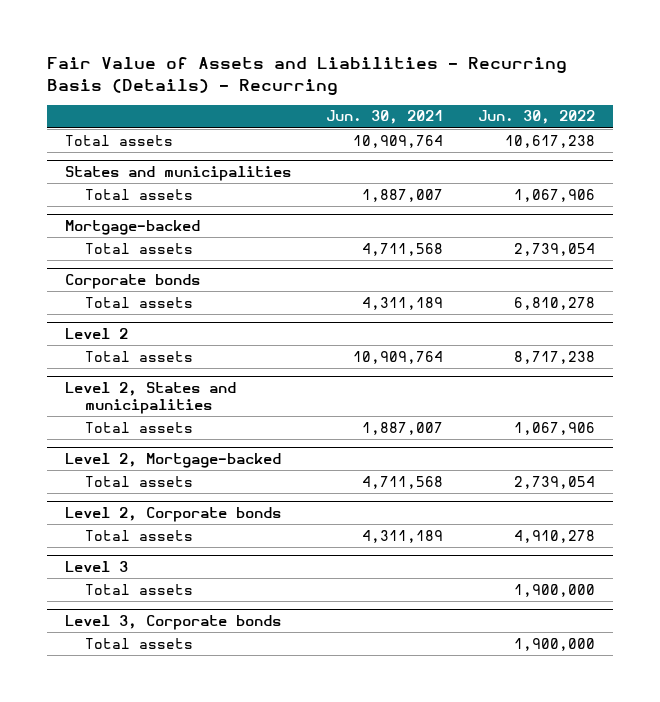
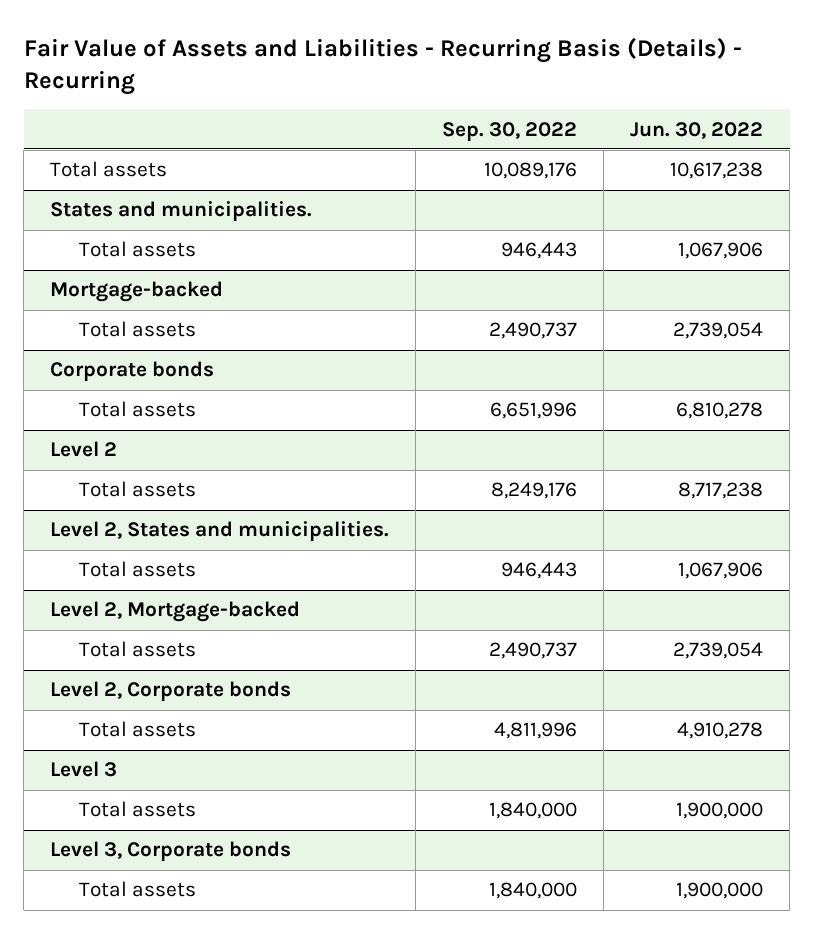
- | Jun. 30, 2021 | Jun. 30, 2022
+ | Sep. 30, 2022 | Jun. 30, 2022
- States and municipalities
+ States and municipalities.
- Level 2, States and municipalities
+ Level 2, States and municipalities.

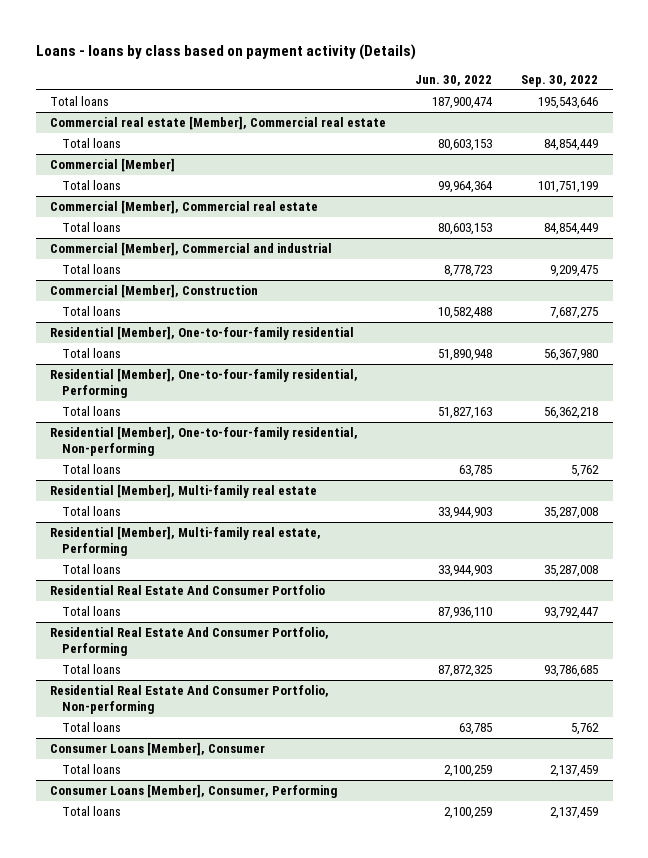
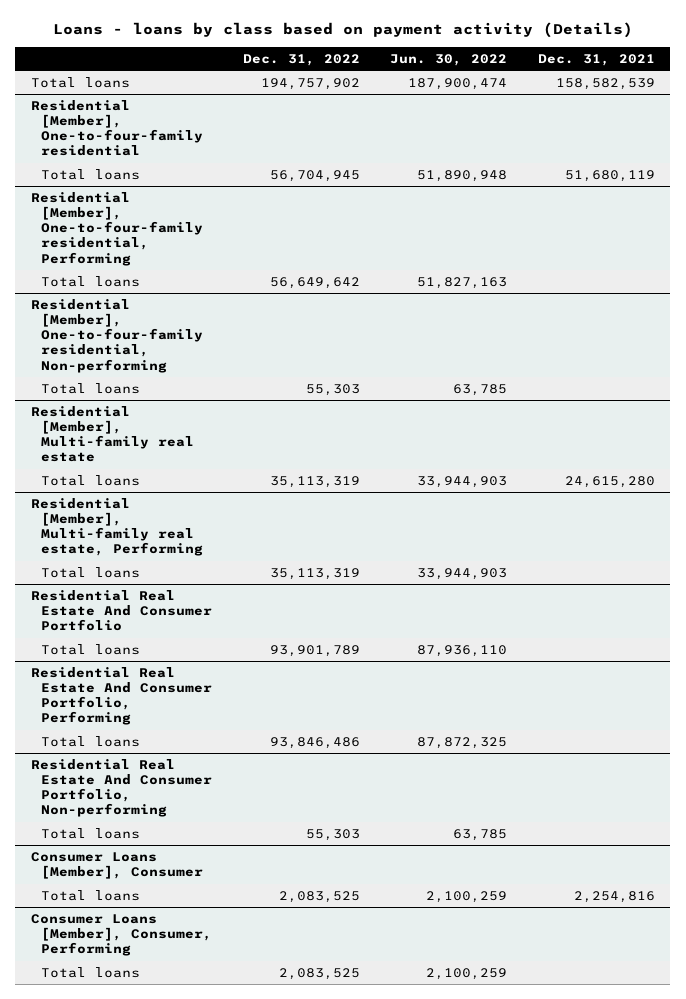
- | Jun. 30, 2022 | Sep. 30, 2022
+ | Dec. 31, 2022 | Jun. 30, 2022 | Dec. 31, 2021
- Commercial real estate [Member], Commercial real estate
- Total loans | 80,603,153 | 84,854,449
- Commercial [Member]
- Total loans | 99,964,364 | 101,751,199
- Commercial [Member], Commercial real estate
- Total loans | 80,603,153 | 84,854,449
- Commercial [Member], Commercial and industrial
- Total loans | 8,778,723 | 9,209,475
- Commercial [Member], Construction
- Total loans | 10,582,488 | 7,687,275

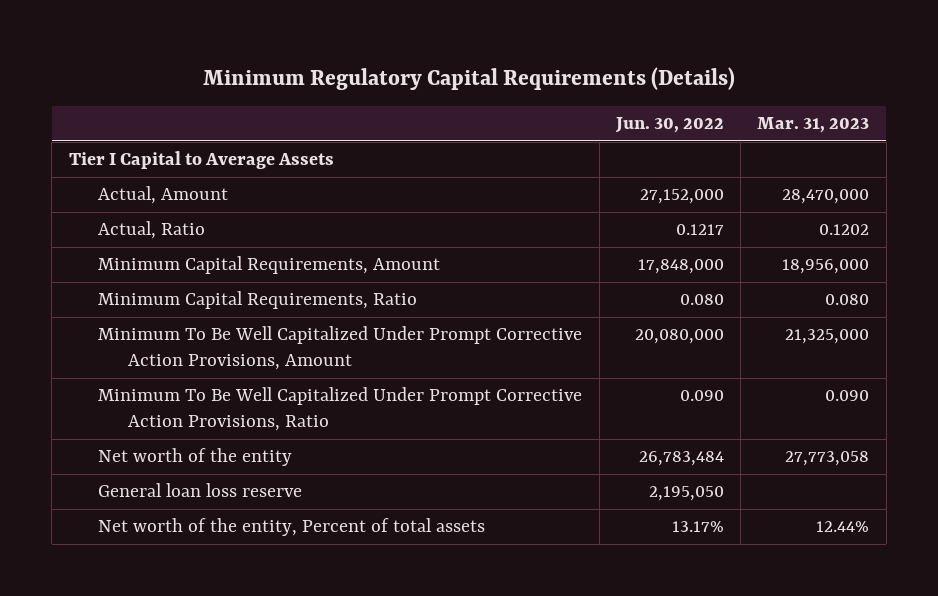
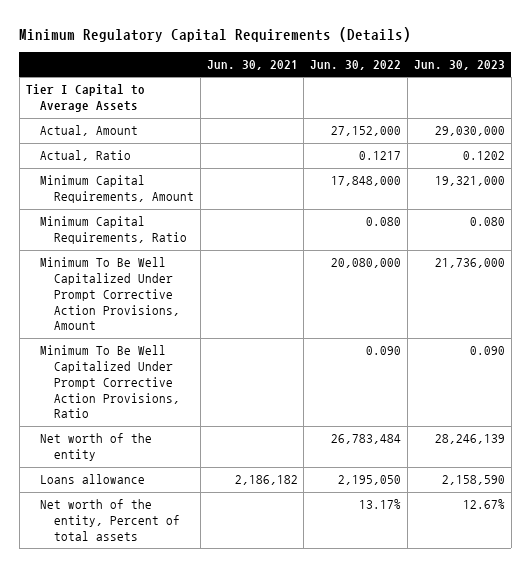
- | Jun. 30, 2022 | Mar. 31, 2023
+ | Jun. 30, 2021 | Jun. 30, 2022 | Jun. 30, 2023
- General loan loss reserve | 2,195,050 |
+ Loans allowance | 2,186,182 | 2,195,050 | 2,158,590

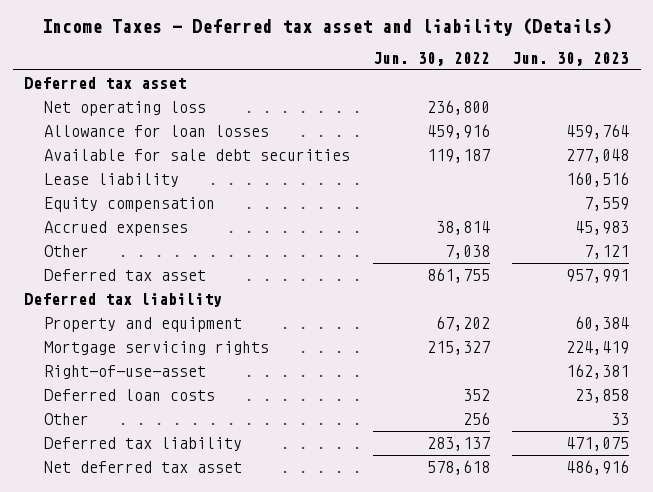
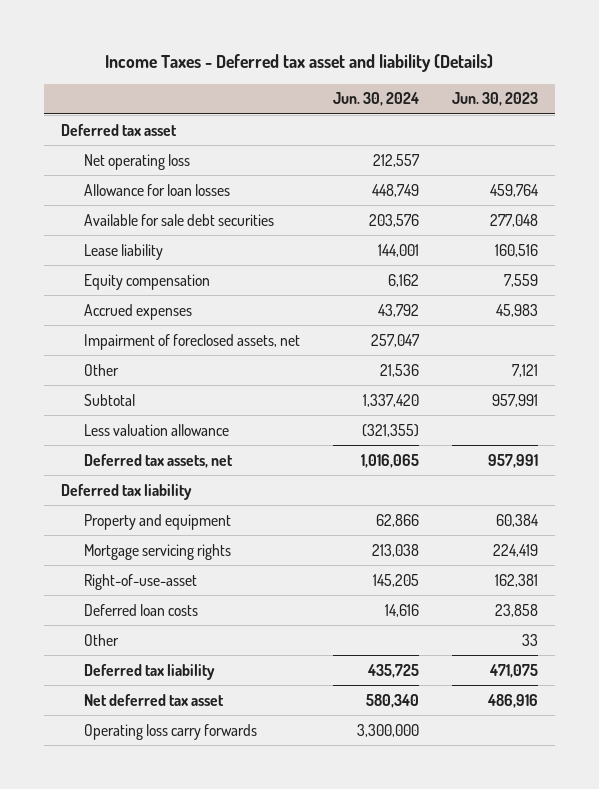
- | Jun. 30, 2022 | Jun. 30, 2023
+ | Jun. 30, 2024 | Jun. 30, 2023
+ Impairment of foreclosed assets, net | 257,047 |
- Deferred tax asset | 861,755 | 957,991
+ Subtotal | 1,337,420 | 957,991
+ Less valuation allowance | (321,355) |
+ Deferred tax assets, net | 1,016,065 | 957,991
+ Operating loss carry forwards | 3,300,000 |

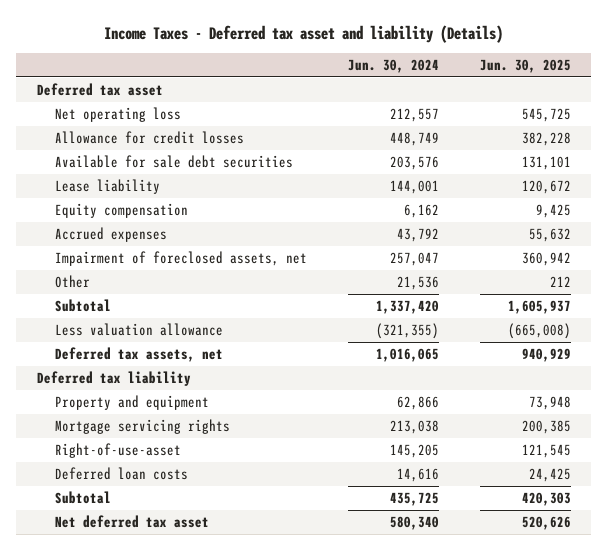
- | Jun. 30, 2024 | Jun. 30, 2023
+ | Jun. 30, 2024 | Jun. 30, 2025
- Allowance for loan losses | 448,749 | 459,764
+ Allowance for credit losses | 448,749 | 382,228
- Other | | 33
- Deferred tax liability | 435,725 | 471,075
+ Subtotal | 435,725 | 420,303
- Operating loss carry forwards | 3,300,000 |

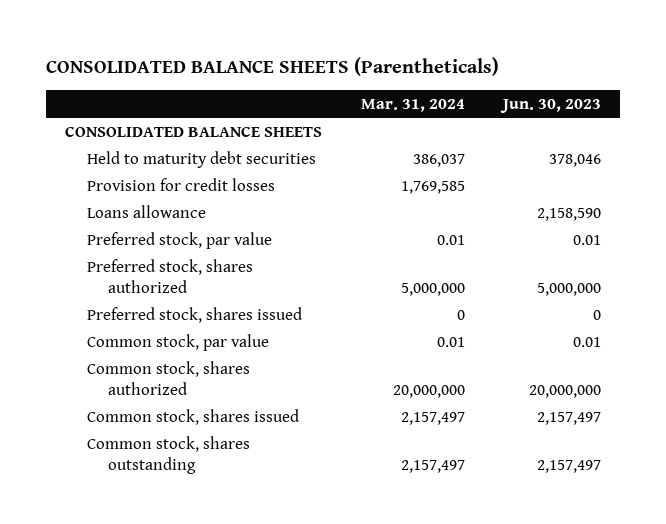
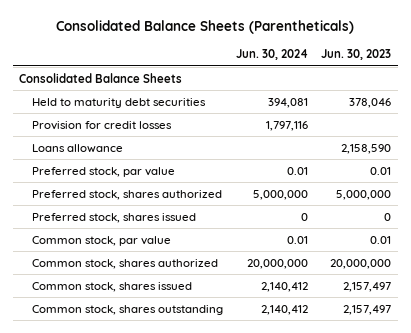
- CONSOLIDATED BALANCE SHEETS (Parentheticals)
+ Consolidated Balance Sheets (Parentheticals)
- | Mar. 31, 2024 | Jun. 30, 2023
+ | Jun. 30, 2024 | Jun. 30, 2023
- CONSOLIDATED BALANCE SHEETS
+ Consolidated Balance Sheets

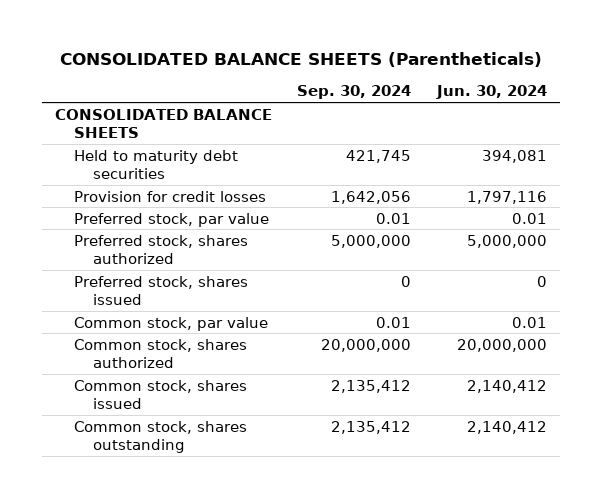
- Consolidated Balance Sheets (Parentheticals)
+ CONSOLIDATED BALANCE SHEETS (Parentheticals)
- | Jun. 30, 2024 | Jun. 30, 2023
+ | Sep. 30, 2024 | Jun. 30, 2024
- Consolidated Balance Sheets
+ CONSOLIDATED BALANCE SHEETS
- Loans allowance | | 2,158,590

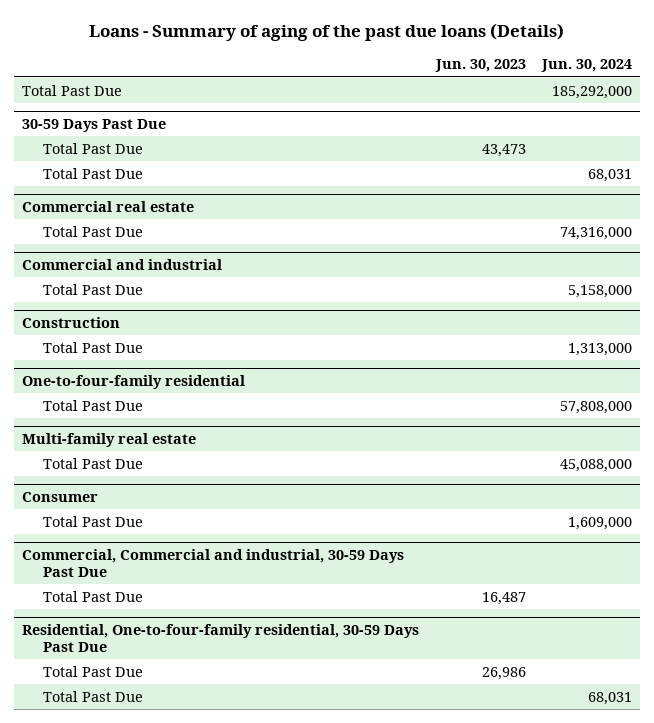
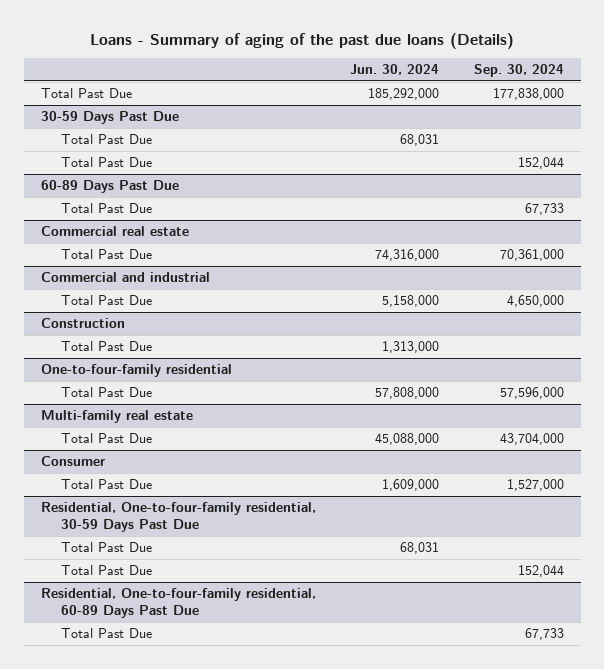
- | Jun. 30, 2023 | Jun. 30, 2024
+ | Jun. 30, 2024 | Sep. 30, 2024
@ 30-59 Days Past Due
moved down: Total Past Due | | 152,044
+ 60-89 Days Past Due
+ Total Past Due | | 67,733
- Commercial, Commercial and industrial, 30-59 Days Past Due
- Total Past Due | 16,487 |
@ Residential, One-to-four-family residential, 30-59 Days Past Due
moved down: Total Past Due | | 152,044
+ Residential, One-to-four-family residential, 60-89 Days Past Due
+ Total Past Due | | 67,733

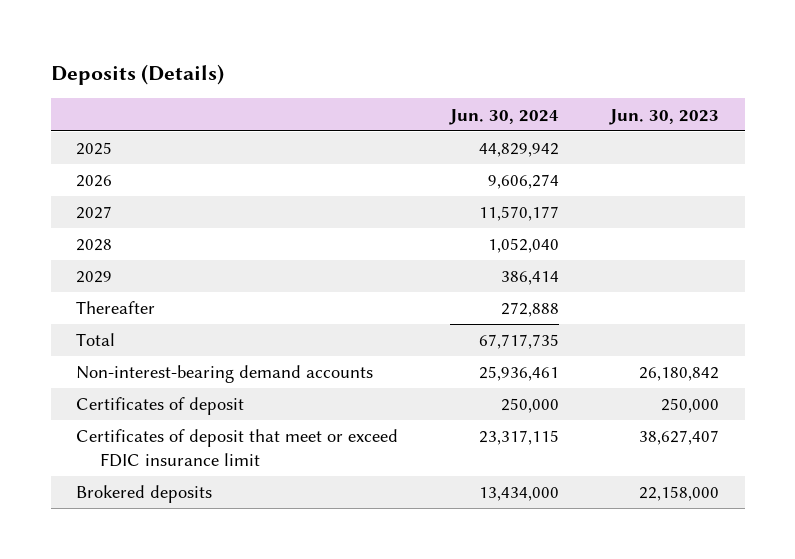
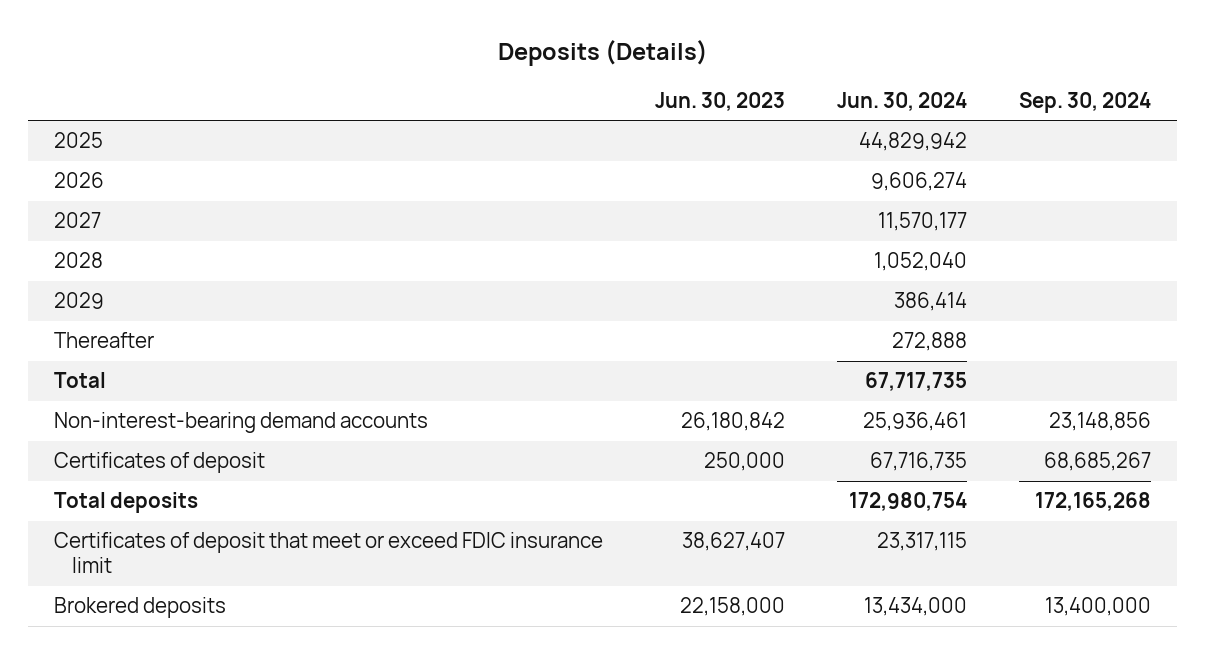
- | Jun. 30, 2024 | Jun. 30, 2023
+ | Jun. 30, 2023 | Jun. 30, 2024 | Sep. 30, 2024
- Certificates of deposit | 250,000 | 250,000
+ Certificates of deposit | 250,000 | 67,716,735 | 68,685,267
+ Total deposits | | 172,980,754 | 172,165,268

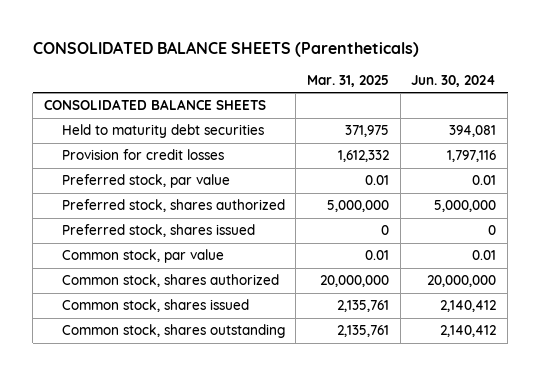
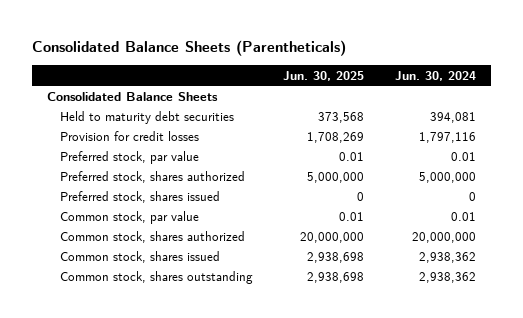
- CONSOLIDATED BALANCE SHEETS (Parentheticals)
+ Consolidated Balance Sheets (Parentheticals)
- | Mar. 31, 2025 | Jun. 30, 2024
+ | Jun. 30, 2025 | Jun. 30, 2024
- CONSOLIDATED BALANCE SHEETS
+ Consolidated Balance Sheets
- Common stock, shares issued | 2,135,761 | 2,140,412
- Common stock, shares outstanding | 2,135,761 | 2,140,412
+ Common stock, shares issued | 2,938,698 | 2,938,362
+ Common stock, shares outstanding | 2,938,698 | 2,938,362

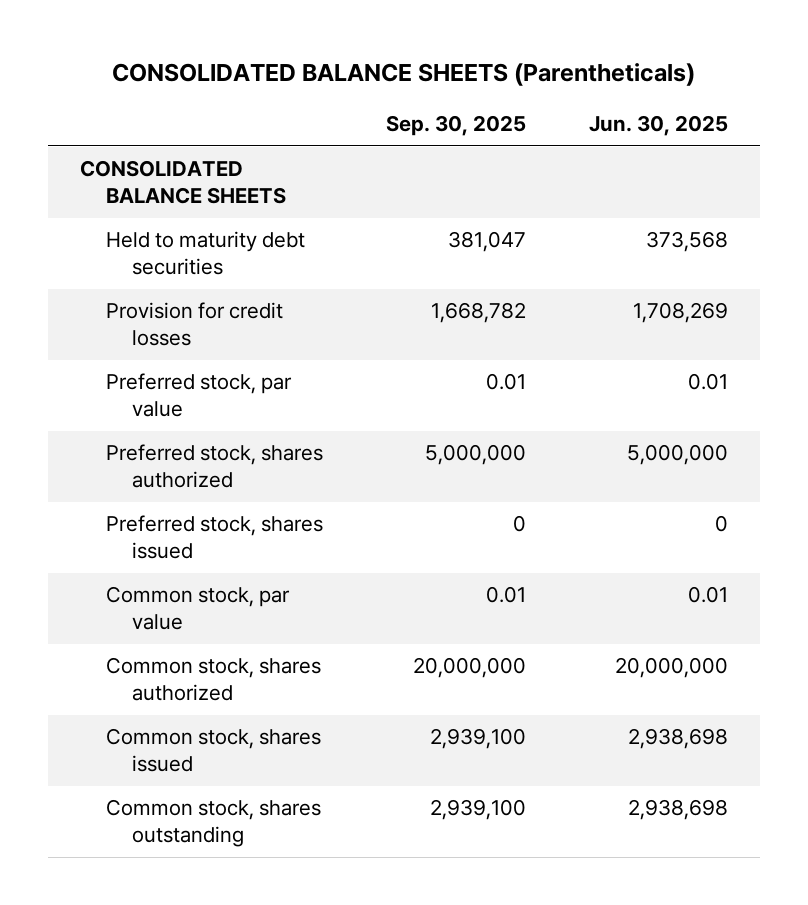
- Consolidated Balance Sheets (Parentheticals)
+ CONSOLIDATED BALANCE SHEETS (Parentheticals)
- | Jun. 30, 2025 | Jun. 30, 2024
+ | Sep. 30, 2025 | Jun. 30, 2025
- Consolidated Balance Sheets
+ CONSOLIDATED BALANCE SHEETS

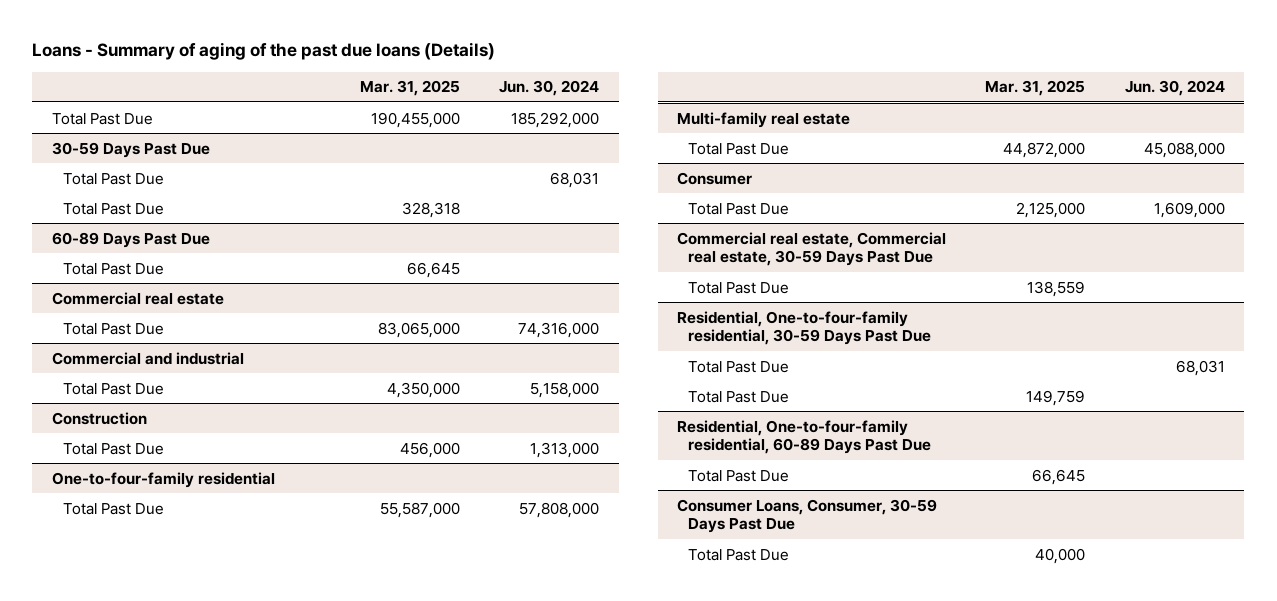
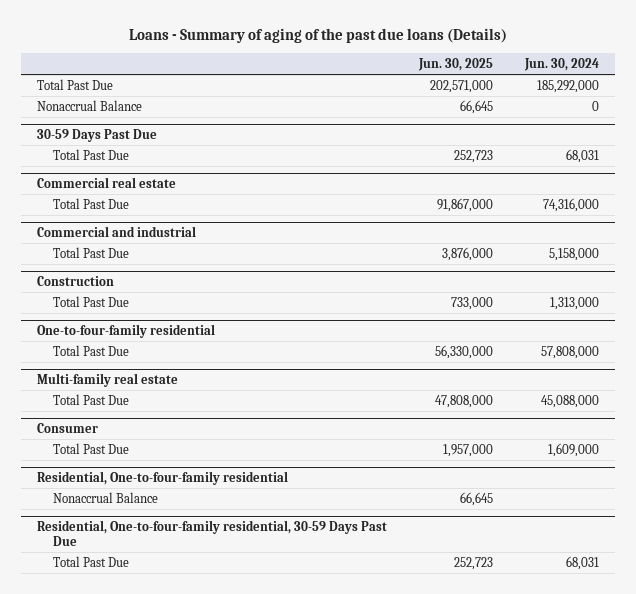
- | Mar. 31, 2025 | Jun. 30, 2024
+ | Jun. 30, 2025 | Jun. 30, 2024
+ Nonaccrual Balance | 66,645 | 0
@ 30-59 Days Past Due
- Total Past Due | 328,318 |
- 60-89 Days Past Due
- Total Past Due | 66,645 |
- Commercial real estate, Commercial real estate, 30-59 Days Past Due
- Total Past Due | 138,559 |
+ Residential, One-to-four-family residential
+ Nonaccrual Balance | 66,645 |
@ Residential, One-to-four-family residential, 30-59 Days Past Due
- Total Past Due | 149,759 |
- Residential, One-to-four-family residential, 60-89 Days Past Due
- Total Past Due | 66,645 |
- Consumer Loans, Consumer, 30-59 Days Past Due
- Total Past Due | 40,000 |

